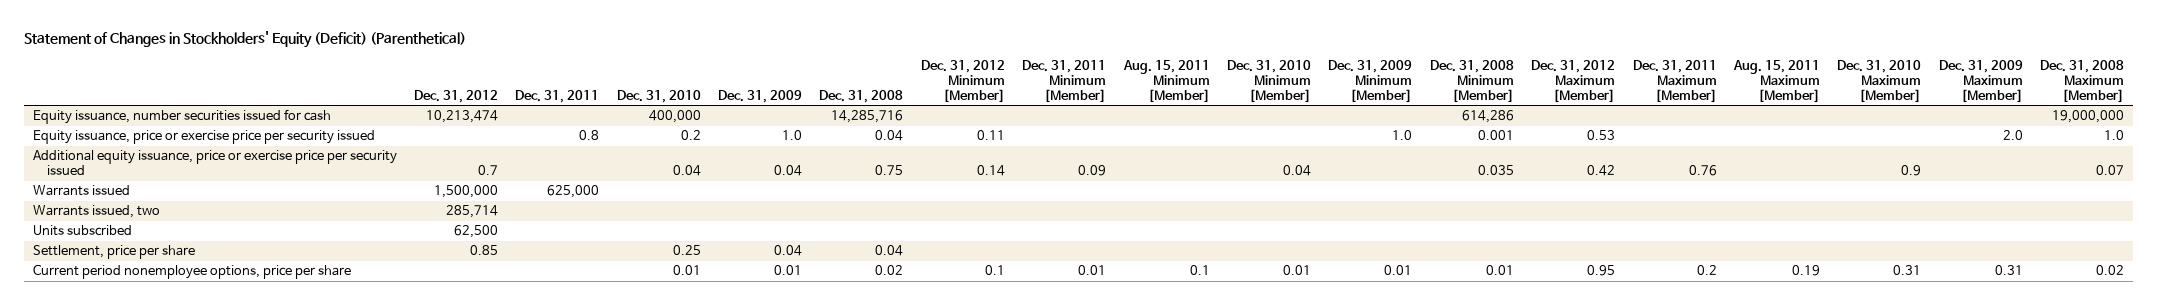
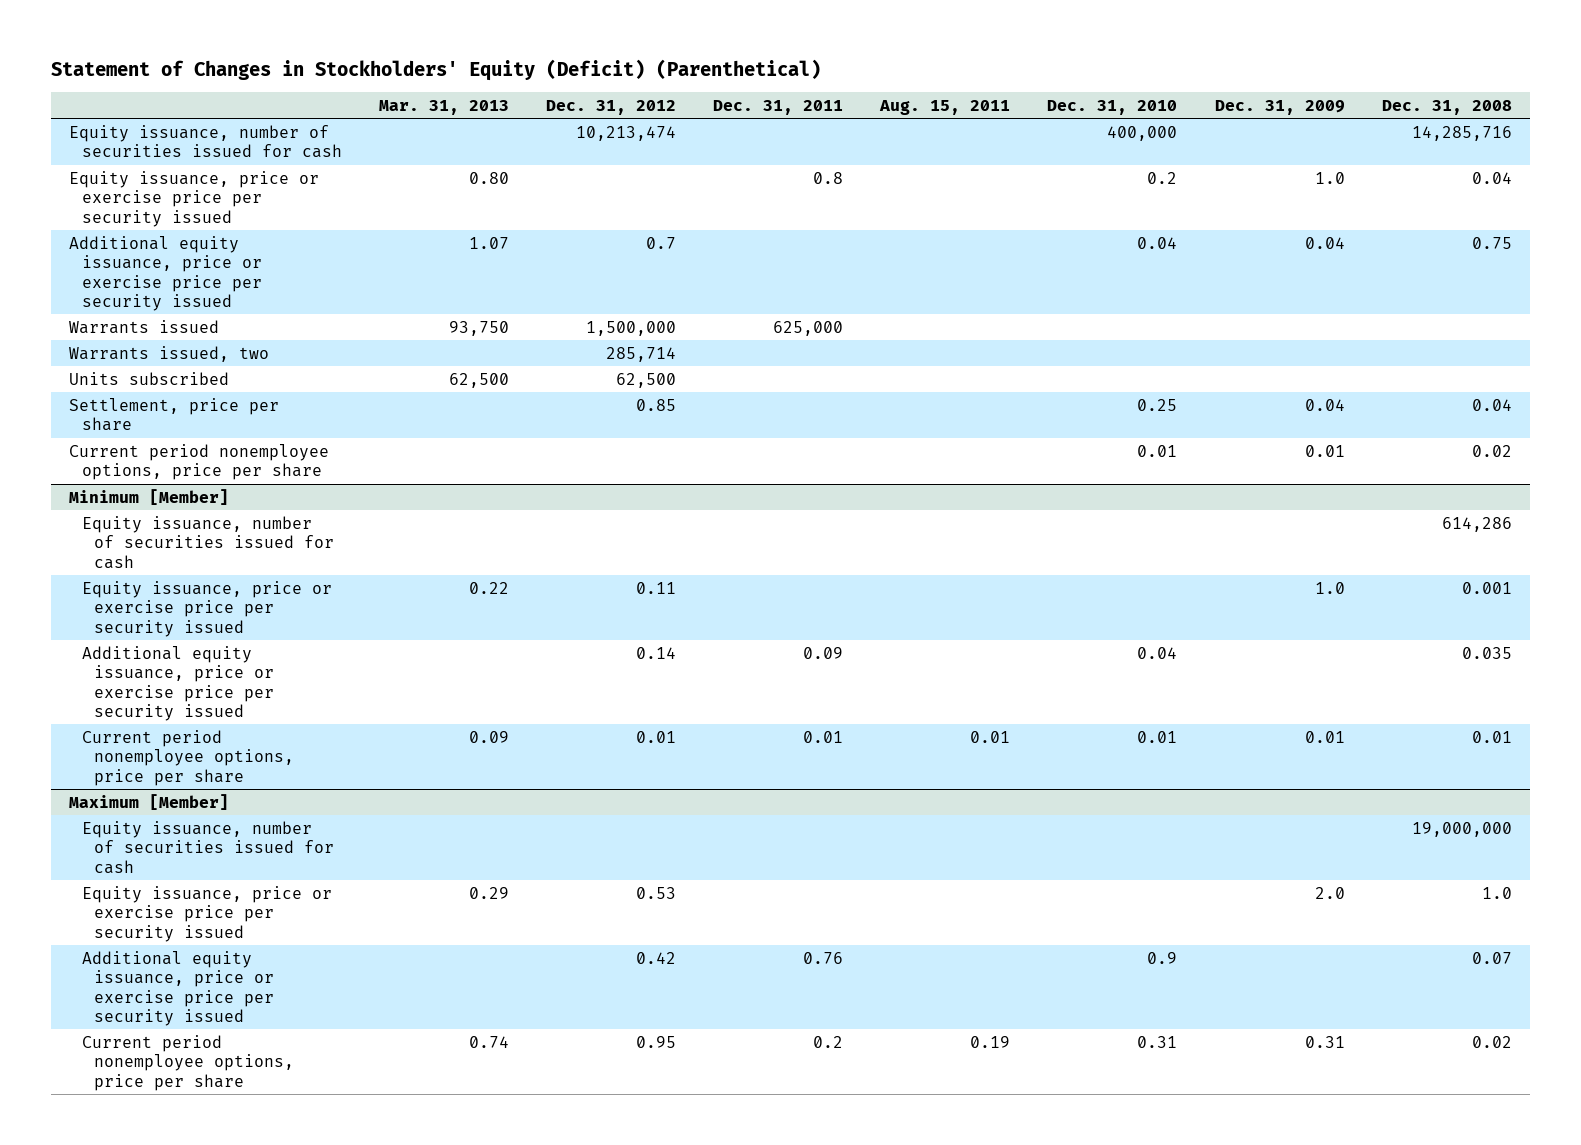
- | Dec. 31, 2012 | Dec. 31, 2011 | Dec. 31, 2010 | Dec. 31, 2009 | Dec. 31, 2008 | Dec. 31, 2012 Minimum [Member] | Dec. 31, 2011 Minimum [Member] | Aug. 15, 2011 Minimum [Member] | Dec. 31, 2010 Minimum [Member] | Dec. 31, 2009 Minimum [Member] | Dec. 31, 2008 Minimum [Member] | Dec. 31, 2012 Maximum [Member] | Dec. 31, 2011 Maximum [Member] | Aug. 15, 2011 Maximum [Member] | Dec. 31, 2010 Maximum [Member] | Dec. 31, 2009 Maximum [Member] | Dec. 31, 2008 Maximum [Member]
+ | Mar. 31, 2013 | Dec. 31, 2012 | Dec. 31, 2011 | Aug. 15, 2011 | Dec. 31, 2010 | Dec. 31, 2009 | Dec. 31, 2008
- Equity issuance, number securities issued for cash | 10,213,474 | | 400,000 | | 14,285,716 | | | | | | 614,286 | | | | | | 19,000,000
+ Equity issuance, number of securities issued for cash | | 10,213,474 | | | 400,000 | | 14,285,716
+ Minimum [Member]
+ Equity issuance, number of securities issued for cash | | | | | | | 614,286
+ Equity issuance, price or exercise price per security issued | 0.22 | 0.11 | | | | 1.0 | 0.001
+ Additional equity issuance, price or exercise price per security issued | | 0.14 | 0.09 | | 0.04 | | 0.035
+ Current period nonemployee options, price per share | 0.09 | 0.01 | 0.01 | 0.01 | 0.01 | 0.01 | 0.01
+ Maximum [Member]
+ Equity issuance, number of securities issued for cash | | | | | | | 19,000,000
+ Equity issuance, price or exercise price per security issued | 0.29 | 0.53 | | | | 2.0 | 1.0
+ Additional equity issuance, price or exercise price per security issued | | 0.42 | 0.76 | | 0.9 | | 0.07
+ Current period nonemployee options, price per share | 0.74 | 0.95 | 0.2 | 0.19 | 0.31 | 0.31 | 0.02

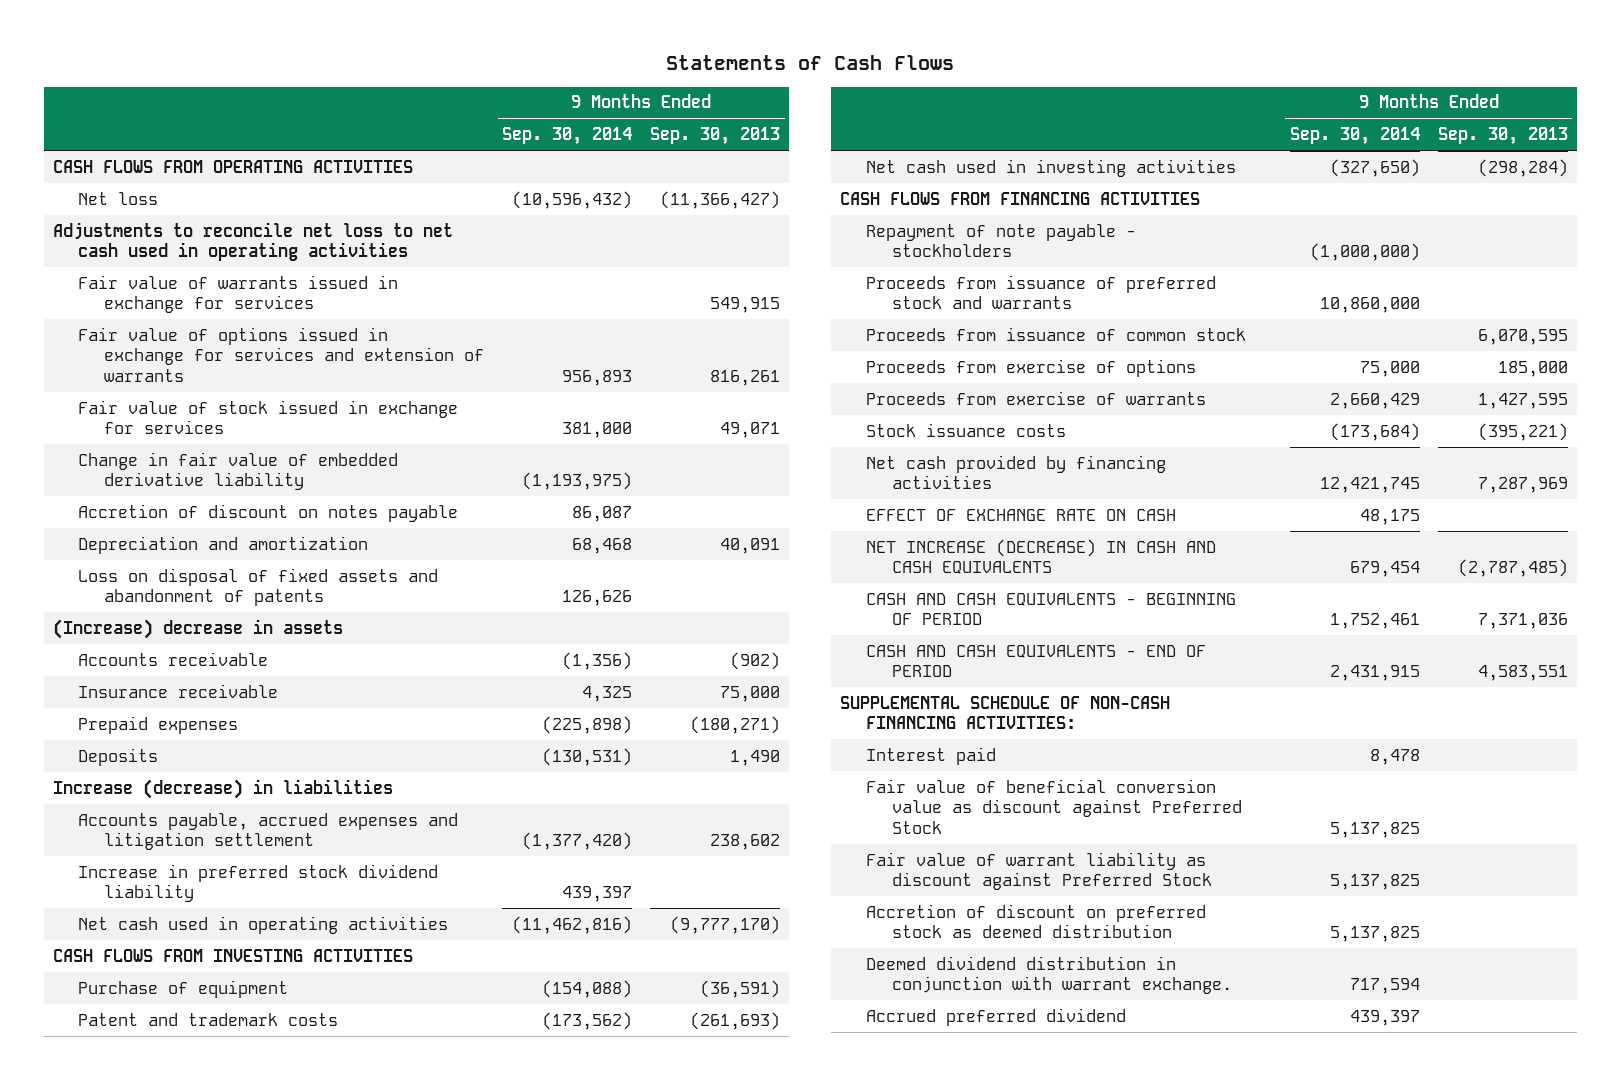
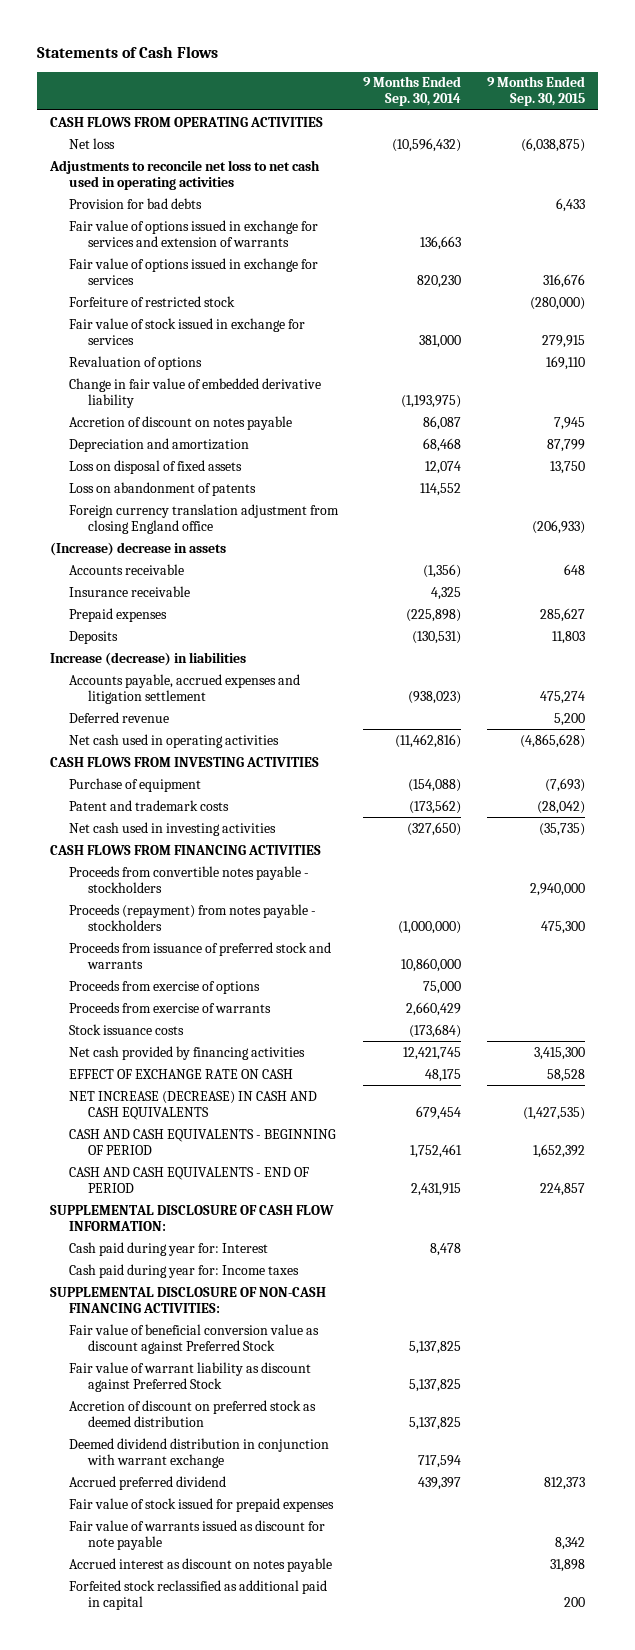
- | 9 Months Ended Sep. 30, 2014 | 9 Months Ended Sep. 30, 2013
+ | 9 Months Ended Sep. 30, 2014 | 9 Months Ended Sep. 30, 2015
- Fair value of warrants issued in exchange for services | | 549,915
- Fair value of options issued in exchange for services and extension of warrants | 956,893 | 816,261
+ Provision for bad debts | | 6,433
+ Fair value of options issued in exchange for services and extension of warrants | 136,663 |
+ Fair value of options issued in exchange for services | 820,230 | 316,676
+ Forfeiture of restricted stock | | (280,000)
+ Revaluation of options | | 169,110
- Loss on disposal of fixed assets and abandonment of patents | 126,626 |
+ Loss on disposal of fixed assets | 12,074 | 13,750
+ Loss on abandonment of patents | 114,552 |
+ Foreign currency translation adjustment from closing England office | | (206,933)
- Accounts payable, accrued expenses and litigation settlement | (1,377,420) | 238,602
- Increase in preferred stock dividend liability | 439,397 |
+ Accounts payable, accrued expenses and litigation settlement | (938,023) | 475,274
+ Deferred revenue | | 5,200
- Repayment of note payable - stockholders | (1,000,000) |
+ Proceeds from convertible notes payable - stockholders | | 2,940,000
+ Proceeds (repayment) from notes payable - stockholders | (1,000,000) | 475,300
- Proceeds from issuance of common stock | | 6,070,595
- SUPPLEMENTAL SCHEDULE OF NON-CASH FINANCING ACTIVITIES:
- Interest paid | 8,478 |
+ SUPPLEMENTAL DISCLOSURE OF CASH FLOW INFORMATION:
+ Cash paid during year for: Interest | 8,478 |
+ Cash paid during year for: Income taxes
+ SUPPLEMENTAL DISCLOSURE OF NON-CASH FINANCING ACTIVITIES:
- Deemed dividend distribution in conjunction with warrant exchange. | 717,594 |
+ Deemed dividend distribution in conjunction with warrant exchange | 717,594 |
+ Fair value of stock issued for prepaid expenses
+ Fair value of warrants issued as discount for note payable | | 8,342
+ Accrued interest as discount on notes payable | | 31,898
+ Forfeited stock reclassified as additional paid in capital | | 200

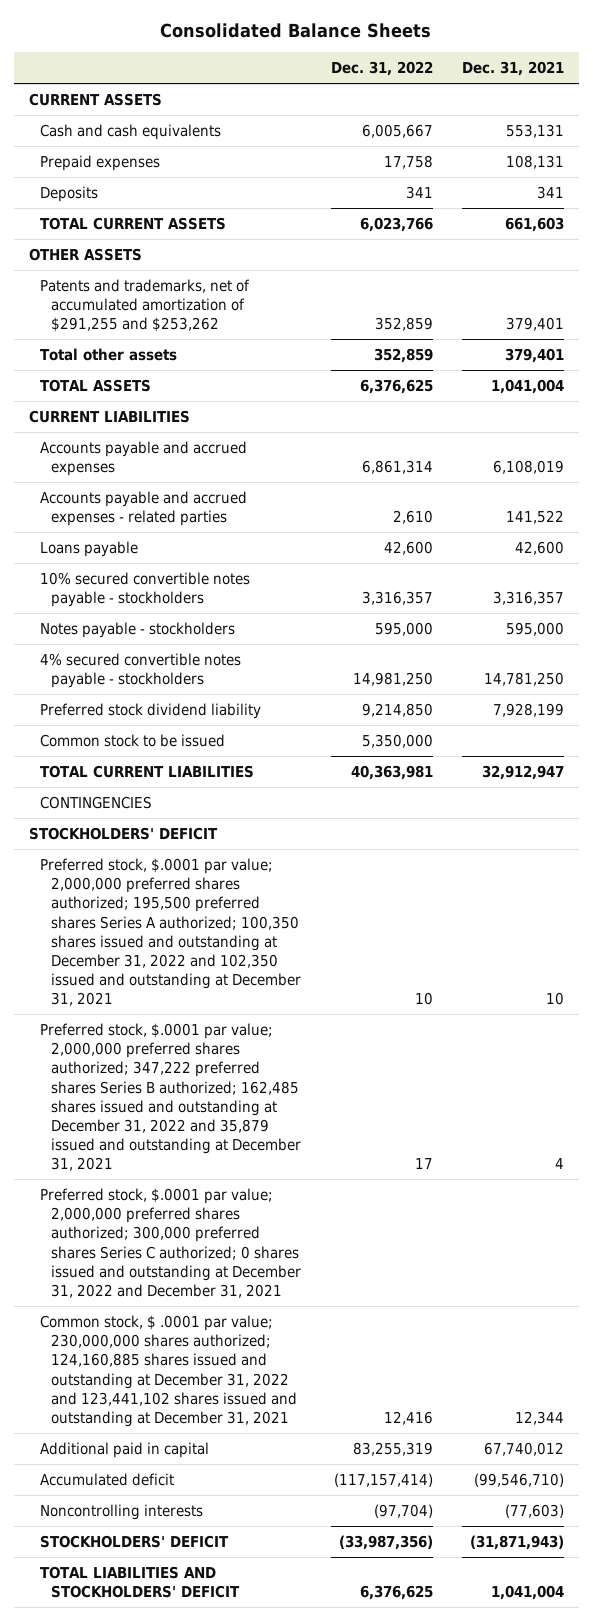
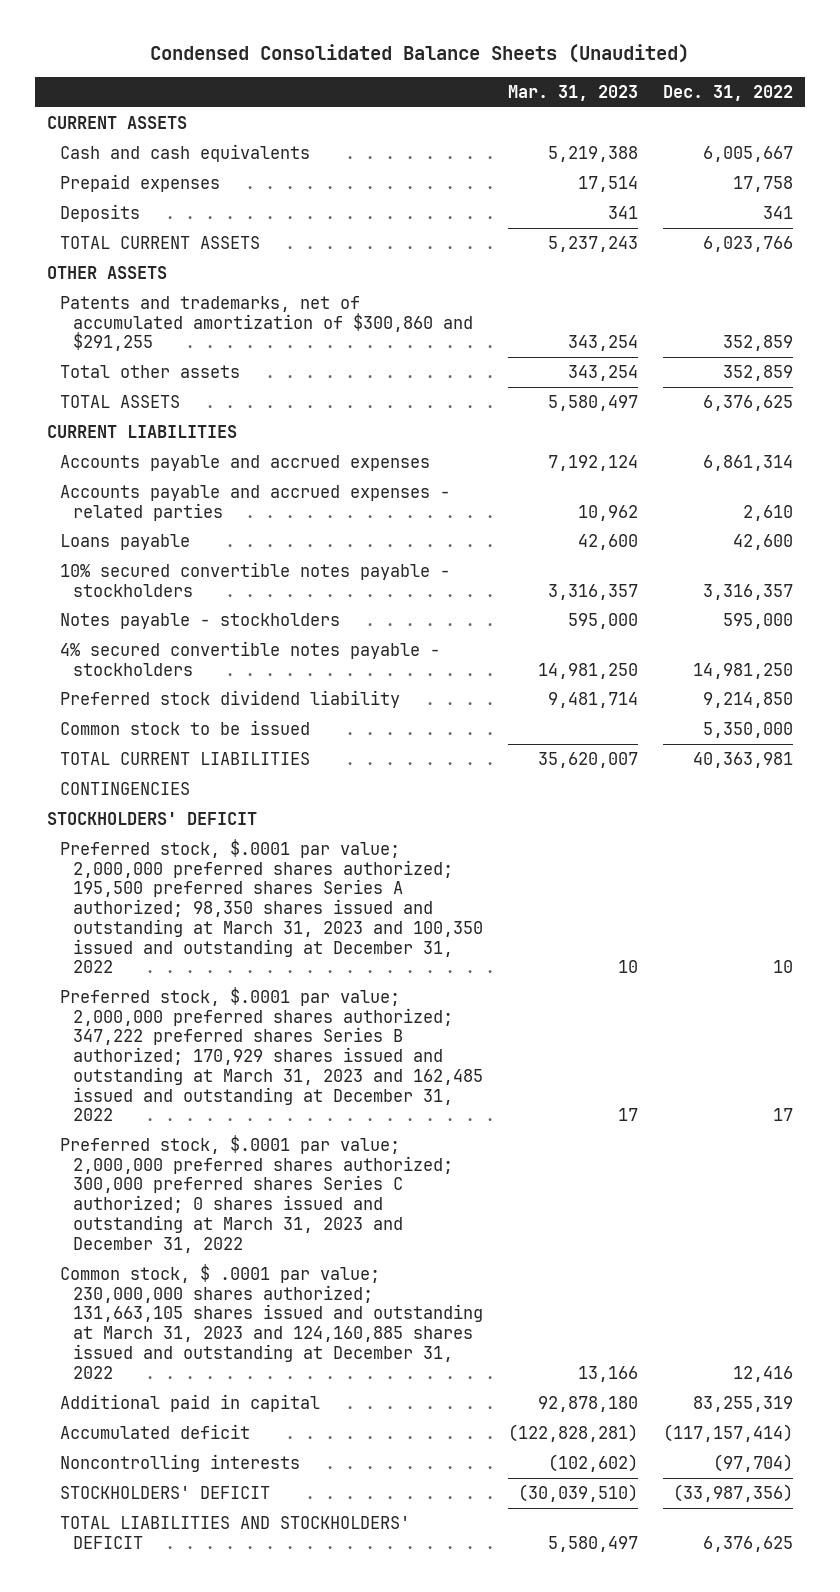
- Consolidated Balance Sheets
+ Condensed Consolidated Balance Sheets (Unaudited)
- | Dec. 31, 2022 | Dec. 31, 2021
+ | Mar. 31, 2023 | Dec. 31, 2022
- Patents and trademarks, net of accumulated amortization of $291,255 and $253,262 | 352,859 | 379,401
+ Patents and trademarks, net of accumulated amortization of $300,860 and $291,255 | 343,254 | 352,859
- Preferred stock, $.0001 par value; 2,000,000 preferred shares authorized; 195,500 preferred shares Series A authorized; 100,350 shares issued and outstanding at December 31, 2022 and 102,350 issued and outstanding at December 31, 2021 | 10 | 10
- Preferred stock, $.0001 par value; 2,000,000 preferred shares authorized; 347,222 preferred shares Series B authorized; 162,485 shares issued and outstanding at December 31, 2022 and 35,879 issued and outstanding at December 31, 2021 | 17 | 4
- Preferred stock, $.0001 par value; 2,000,000 preferred shares authorized; 300,000 preferred shares Series C authorized; 0 shares issued and outstanding at December 31, 2022 and December 31, 2021
- Common stock, $ .0001 par value; 230,000,000 shares authorized; 124,160,885 shares issued and outstanding at December 31, 2022 and 123,441,102 shares issued and outstanding at December 31, 2021 | 12,416 | 12,344
+ Preferred stock, $.0001 par value; 2,000,000 preferred shares authorized; 195,500 preferred shares Series A authorized; 98,350 shares issued and outstanding at March 31, 2023 and 100,350 issued and outstanding at December 31, 2022 | 10 | 10
+ Preferred stock, $.0001 par value; 2,000,000 preferred shares authorized; 347,222 preferred shares Series B authorized; 170,929 shares issued and outstanding at March 31, 2023 and 162,485 issued and outstanding at December 31, 2022 | 17 | 17
+ Preferred stock, $.0001 par value; 2,000,000 preferred shares authorized; 300,000 preferred shares Series C authorized; 0 shares issued and outstanding at March 31, 2023 and December 31, 2022
+ Common stock, $ .0001 par value; 230,000,000 shares authorized; 131,663,105 shares issued and outstanding at March 31, 2023 and 124,160,885 shares issued and outstanding at December 31, 2022 | 13,166 | 12,416

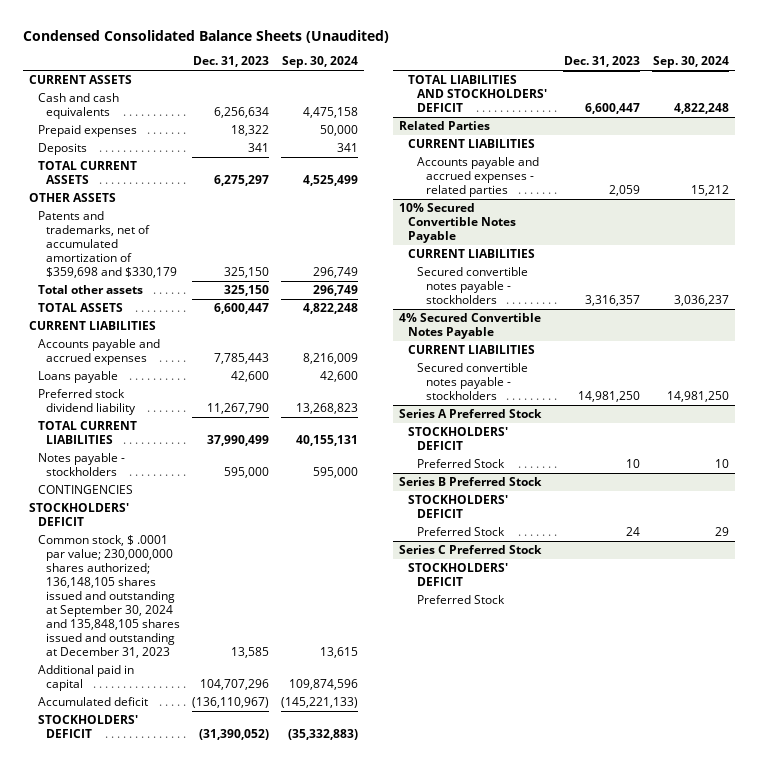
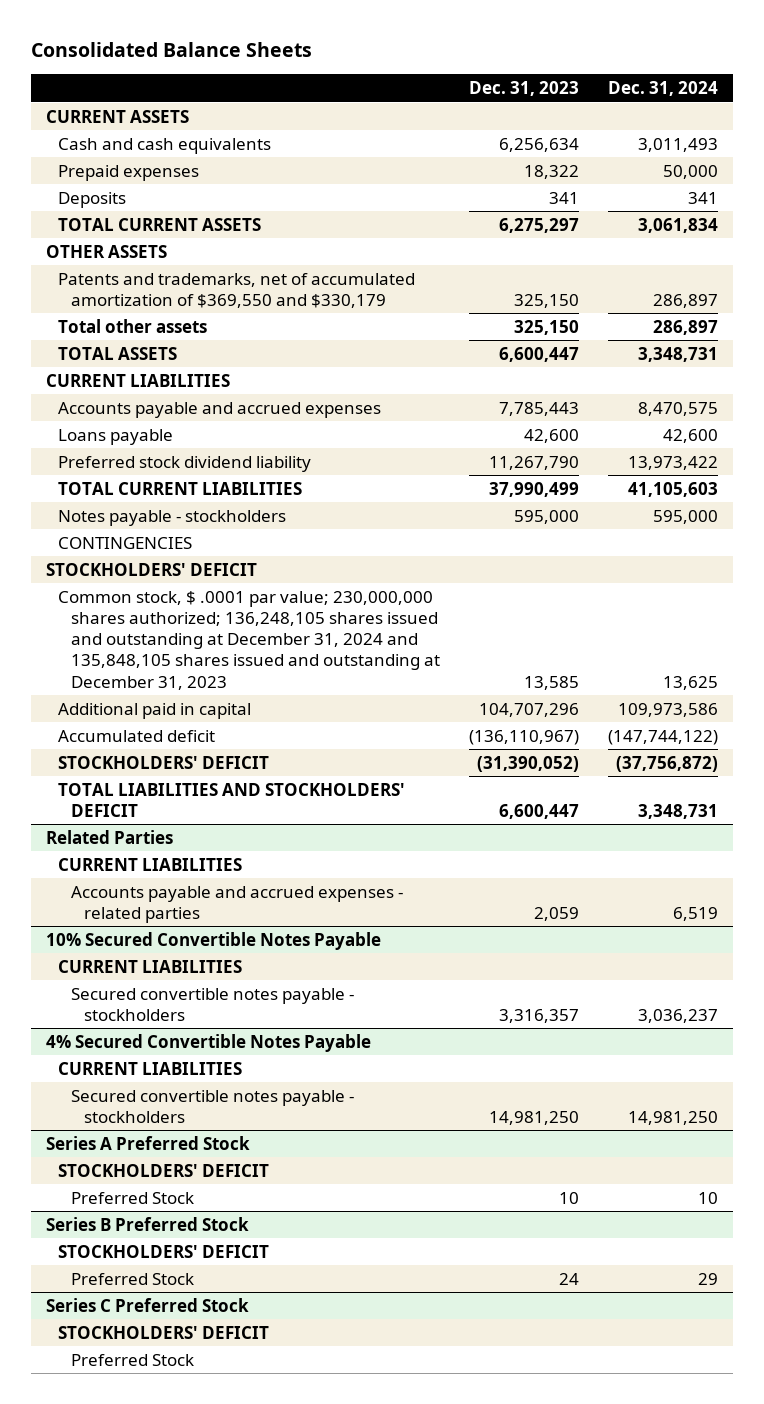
- Condensed Consolidated Balance Sheets (Unaudited)
+ Consolidated Balance Sheets
- | Dec. 31, 2023 | Sep. 30, 2024
+ | Dec. 31, 2023 | Dec. 31, 2024
- Patents and trademarks, net of accumulated amortization of $359,698 and $330,179 | 325,150 | 296,749
+ Patents and trademarks, net of accumulated amortization of $369,550 and $330,179 | 325,150 | 286,897
- Common stock, $ .0001 par value; 230,000,000 shares authorized; 136,148,105 shares issued and outstanding at September 30, 2024 and 135,848,105 shares issued and outstanding at December 31, 2023 | 13,585 | 13,615
+ Common stock, $ .0001 par value; 230,000,000 shares authorized; 136,248,105 shares issued and outstanding at December 31, 2024 and 135,848,105 shares issued and outstanding at December 31, 2023 | 13,585 | 13,625

